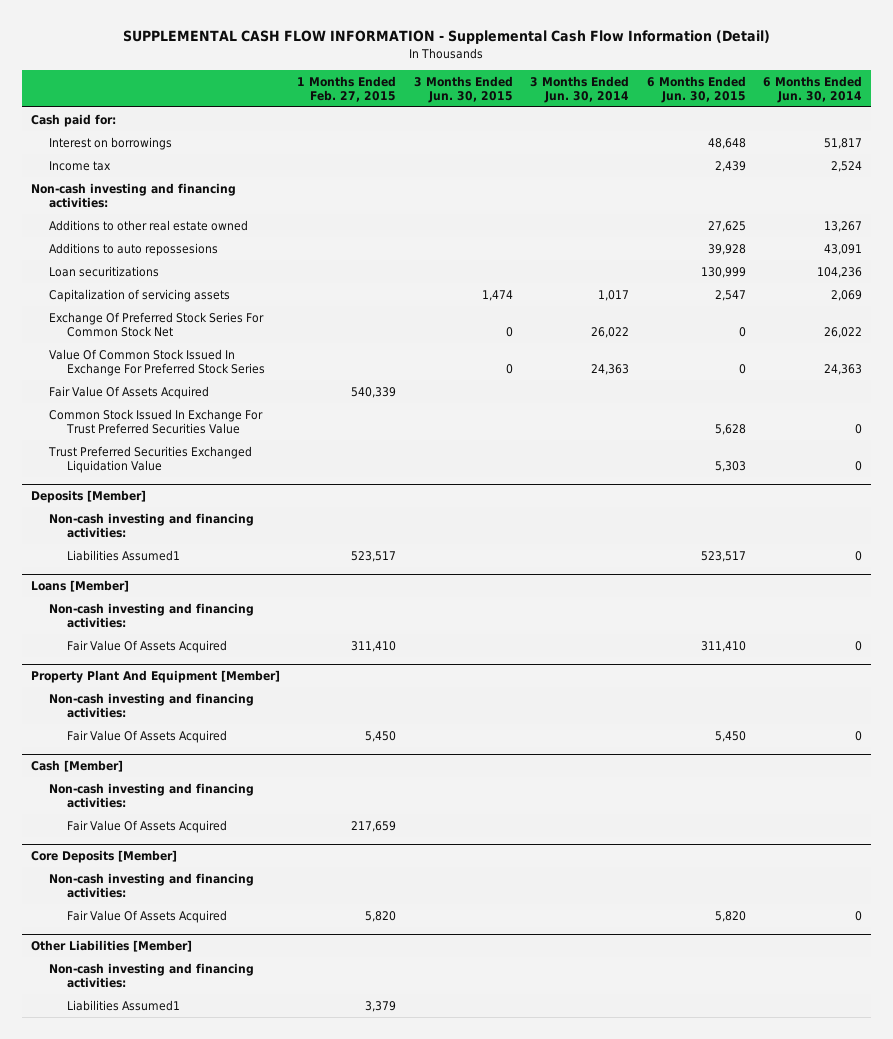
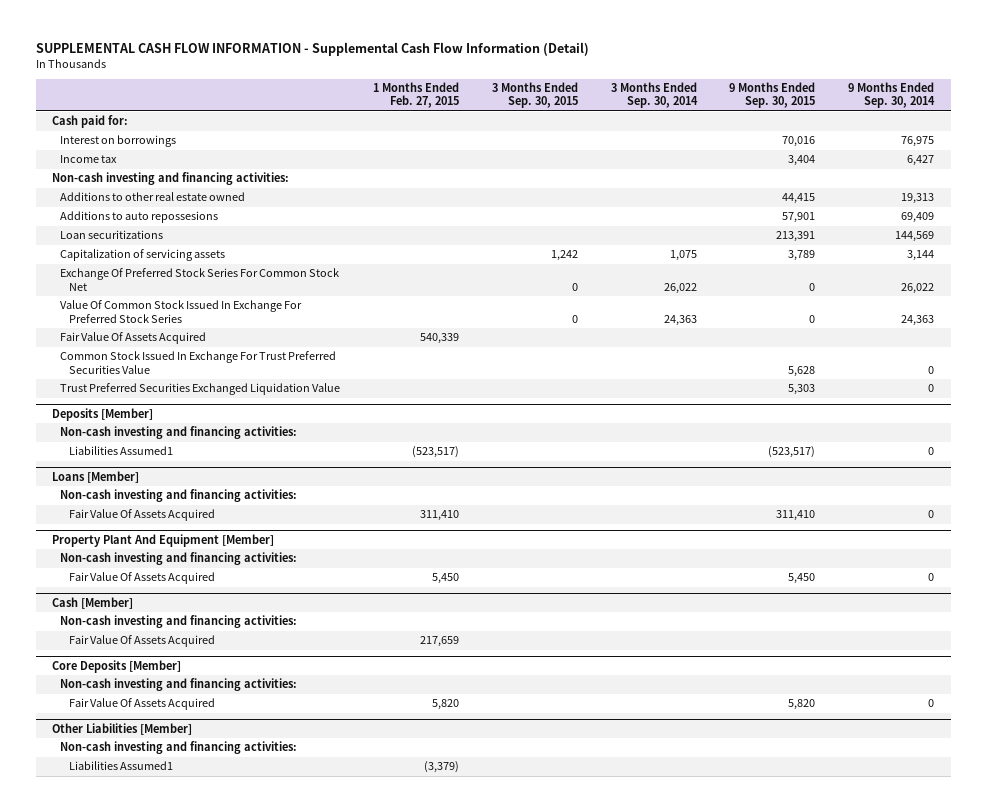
- | 1 Months Ended Feb. 27, 2015 | 3 Months Ended Jun. 30, 2015 | 3 Months Ended Jun. 30, 2014 | 6 Months Ended Jun. 30, 2015 | 6 Months Ended Jun. 30, 2014
+ | 1 Months Ended Feb. 27, 2015 | 3 Months Ended Sep. 30, 2015 | 3 Months Ended Sep. 30, 2014 | 9 Months Ended Sep. 30, 2015 | 9 Months Ended Sep. 30, 2014
@ Deposits [Member]
- Liabilities Assumed1 | 523,517 | | | 523,517 | 0
+ Liabilities Assumed1 | (523,517) | | | (523,517) | 0
@ Other Liabilities [Member]
- Liabilities Assumed1 | 3,379 | | | |
+ Liabilities Assumed1 | (3,379) | | | |

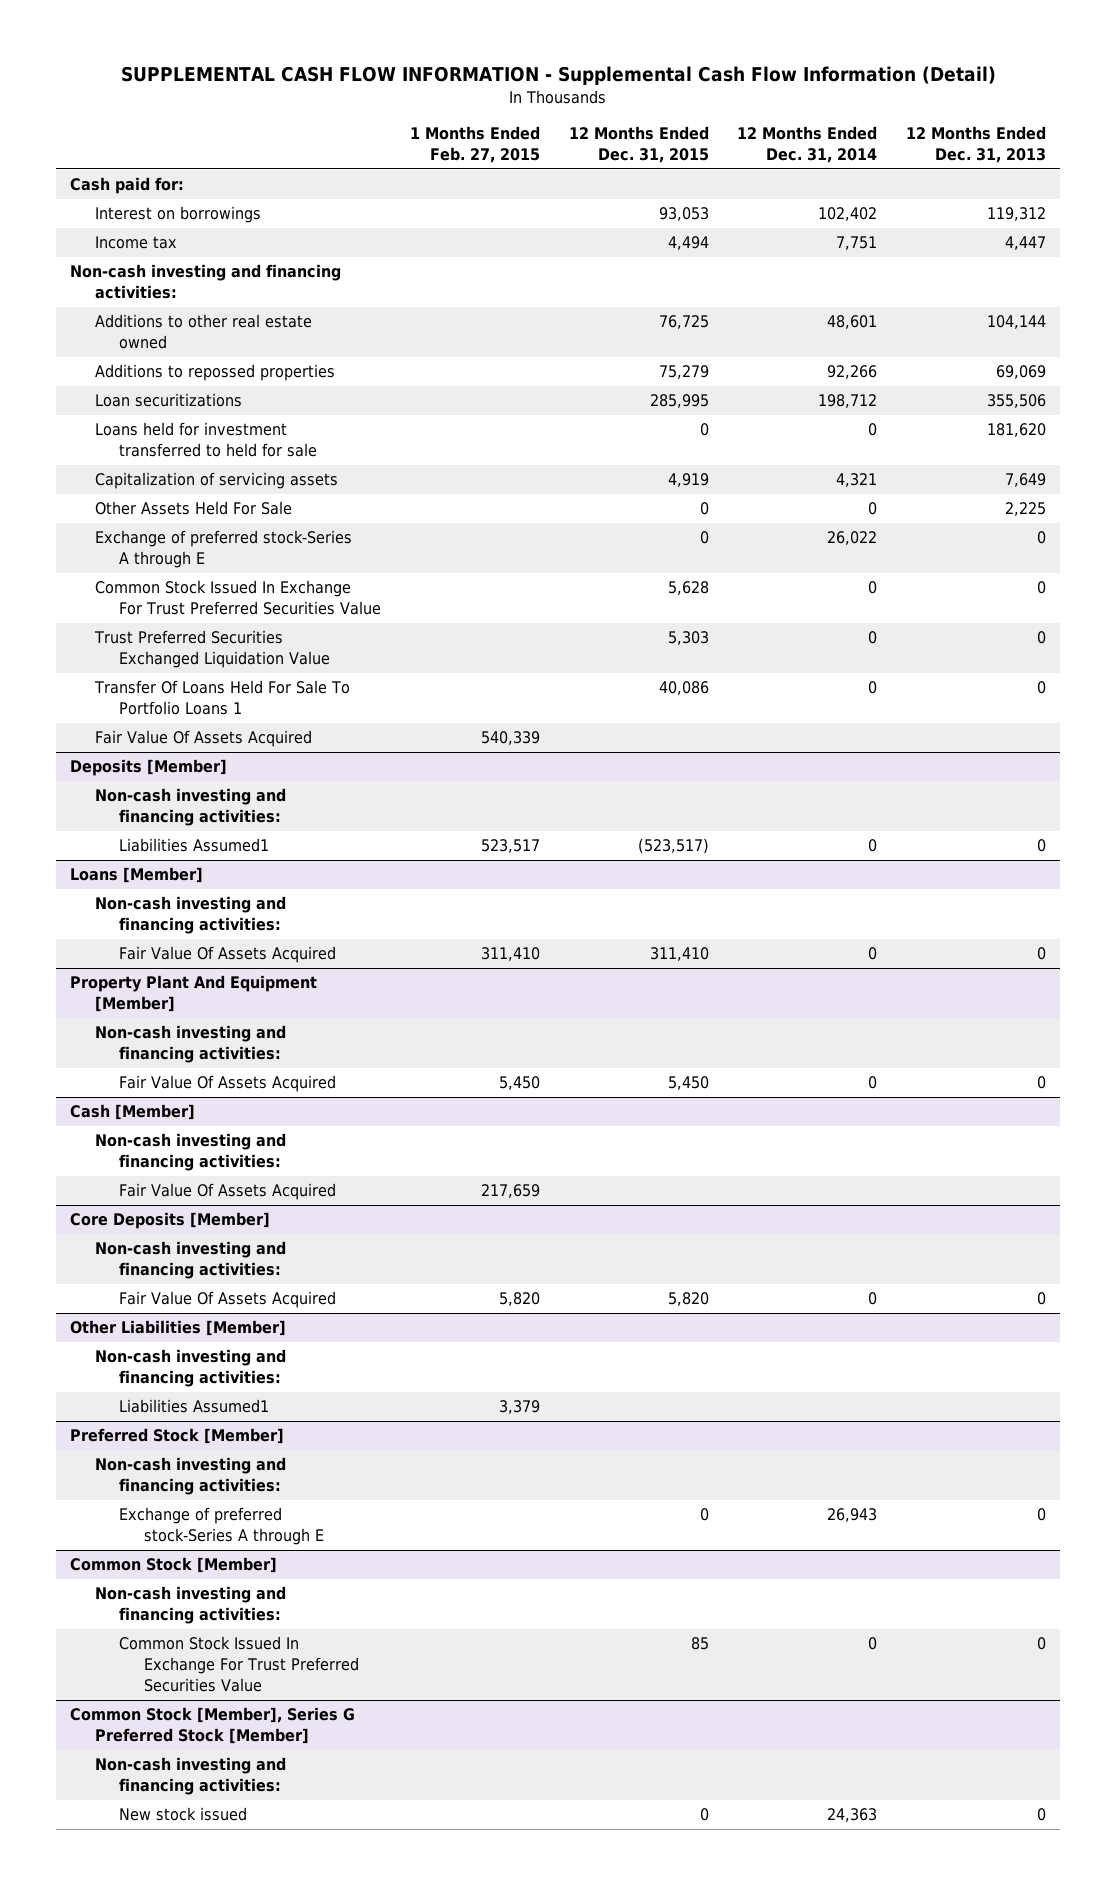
- | 1 Months Ended Feb. 27, 2015 | 3 Months Ended Sep. 30, 2015 | 3 Months Ended Sep. 30, 2014 | 9 Months Ended Sep. 30, 2015 | 9 Months Ended Sep. 30, 2014
+ | 1 Months Ended Feb. 27, 2015 | 12 Months Ended Dec. 31, 2015 | 12 Months Ended Dec. 31, 2014 | 12 Months Ended Dec. 31, 2013
- Additions to auto repossesions | | | | 57,901 | 69,409
+ Additions to repossed properties | | 75,279 | 92,266 | 69,069
+ Loans held for investment transferred to held for sale | | 0 | 0 | 181,620
- Exchange Of Preferred Stock Series For Common Stock Net | | 0 | 26,022 | 0 | 26,022
- Value Of Common Stock Issued In Exchange For Preferred Stock Series | | 0 | 24,363 | 0 | 24,363
+ Other Assets Held For Sale | | 0 | 0 | 2,225
+ Exchange of preferred stock-Series A through E | | 0 | 26,022 | 0
+ Transfer Of Loans Held For Sale To Portfolio Loans 1 | | 40,086 | 0 | 0
moved down: Fair Value Of Assets Acquired | 540,339 | | |
@ Deposits [Member]
- Liabilities Assumed1 | (523,517) | | | (523,517) | 0
+ Liabilities Assumed1 | 523,517 | (523,517) | 0 | 0
@ Other Liabilities [Member]
- Liabilities Assumed1 | (3,379) | | | |
+ Liabilities Assumed1 | 3,379 | | |
+ Preferred Stock [Member]
+ Non-cash investing and financing activities:
+ Exchange of preferred stock-Series A through E | | 0 | 26,943 | 0
+ Common Stock [Member]
+ Non-cash investing and financing activities:
+ Common Stock Issued In Exchange For Trust Preferred Securities Value | | 85 | 0 | 0
+ Common Stock [Member], Series G Preferred Stock [Member]
+ Non-cash investing and financing activities:
+ New stock issued | | 0 | 24,363 | 0

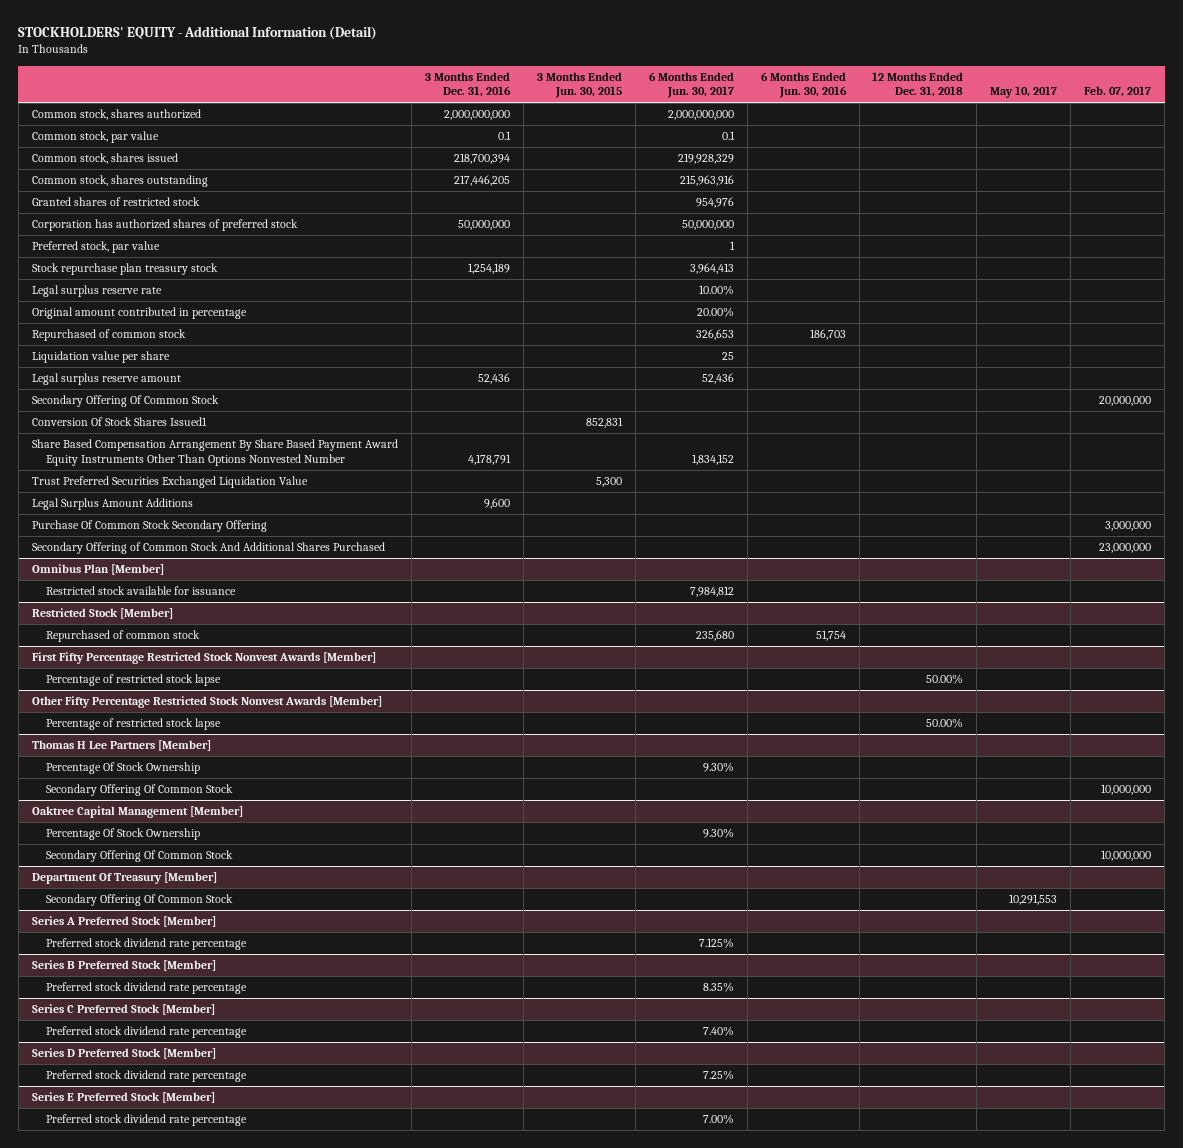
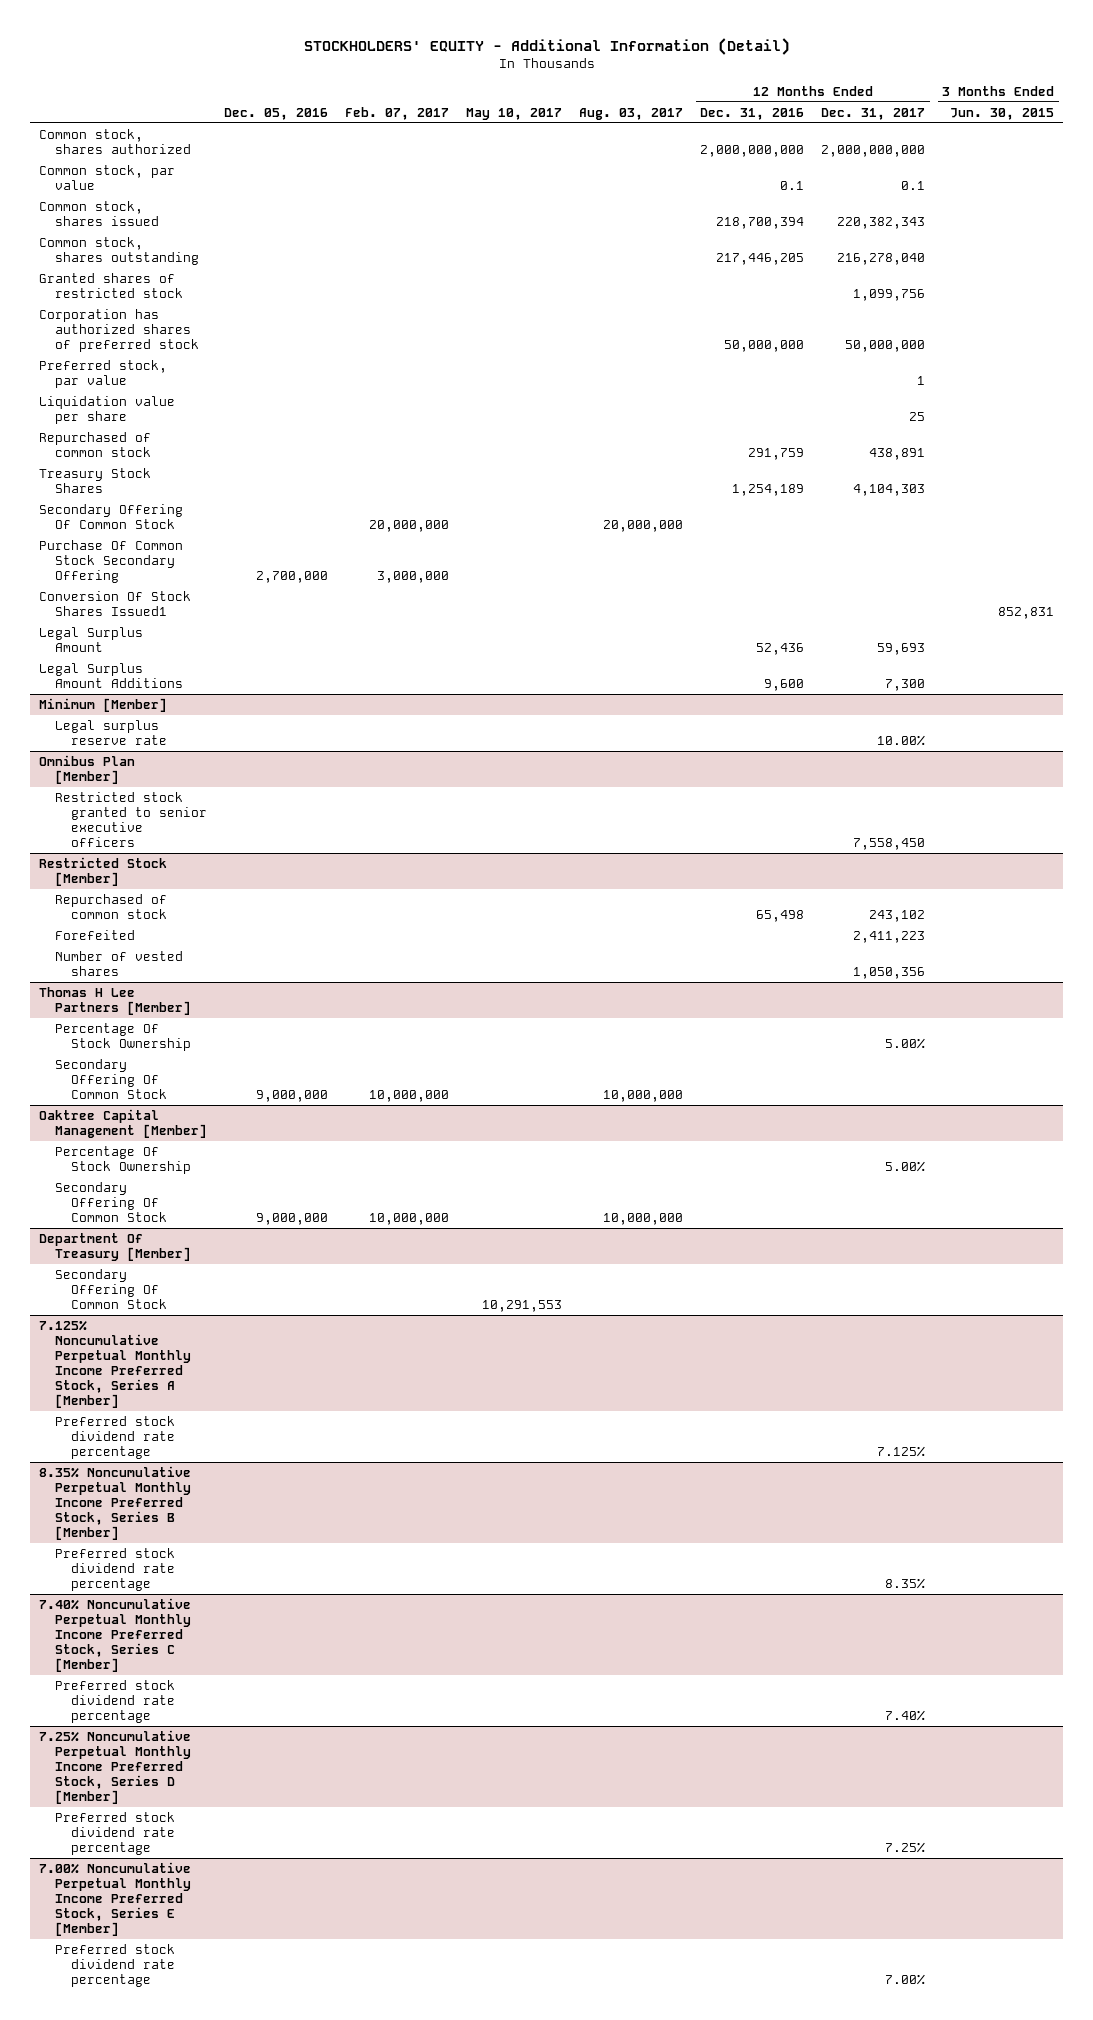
- | 3 Months Ended Dec. 31, 2016 | 3 Months Ended Jun. 30, 2015 | 6 Months Ended Jun. 30, 2017 | 6 Months Ended Jun. 30, 2016 | 12 Months Ended Dec. 31, 2018 | May 10, 2017 | Feb. 07, 2017
+ | Dec. 05, 2016 | Feb. 07, 2017 | May 10, 2017 | Aug. 03, 2017 | 12 Months Ended Dec. 31, 2016 | 12 Months Ended Dec. 31, 2017 | 3 Months Ended Jun. 30, 2015
- Stock repurchase plan treasury stock | 1,254,189 | | 3,964,413 | | | |
- Legal surplus reserve rate | | | 10.00% | | | |
- Original amount contributed in percentage | | | 20.00% | | | |
- Legal surplus reserve amount | 52,436 | | 52,436 | | | |
moved down: Repurchased of common stock | | | | | 291,759 | 438,891 |
+ Treasury Stock Shares | | | | | 1,254,189 | 4,104,303 |
moved up: Purchase Of Common Stock Secondary Offering | 2,700,000 | 3,000,000 | | | | |
- Share Based Compensation Arrangement By Share Based Payment Award Equity Instruments Other Than Options Nonvested Number | 4,178,791 | | 1,834,152 | | | |
- Trust Preferred Securities Exchanged Liquidation Value | | 5,300 | | | | |
+ Legal Surplus Amount | | | | | 52,436 | 59,693 |
- Secondary Offering of Common Stock And Additional Shares Purchased | | | | | | | 23,000,000
+ Minimum [Member]
+ Legal surplus reserve rate | | | | | | 10.00% |
@ Omnibus Plan [Member]
- Restricted stock available for issuance | | | 7,984,812 | | | |
+ Restricted stock granted to senior executive officers | | | | | | 7,558,450 |
- First Fifty Percentage Restricted Stock Nonvest Awards [Member]
- Percentage of restricted stock lapse | | | | | 50.00% | |
- Other Fifty Percentage Restricted Stock Nonvest Awards [Member]
- Percentage of restricted stock lapse | | | | | 50.00% | |
@ Restricted Stock [Member]
+ Forefeited | | | | | | 2,411,223 |
+ Number of vested shares | | | | | | 1,050,356 |
- Series A Preferred Stock [Member]
+ 7.125% Noncumulative Perpetual Monthly Income Preferred Stock, Series A [Member]
- Series B Preferred Stock [Member]
+ 8.35% Noncumulative Perpetual Monthly Income Preferred Stock, Series B [Member]
- Series C Preferred Stock [Member]
+ 7.40% Noncumulative Perpetual Monthly Income Preferred Stock, Series C [Member]
- Series D Preferred Stock [Member]
+ 7.25% Noncumulative Perpetual Monthly Income Preferred Stock, Series D [Member]
- Series E Preferred Stock [Member]
+ 7.00% Noncumulative Perpetual Monthly Income Preferred Stock, Series E [Member]

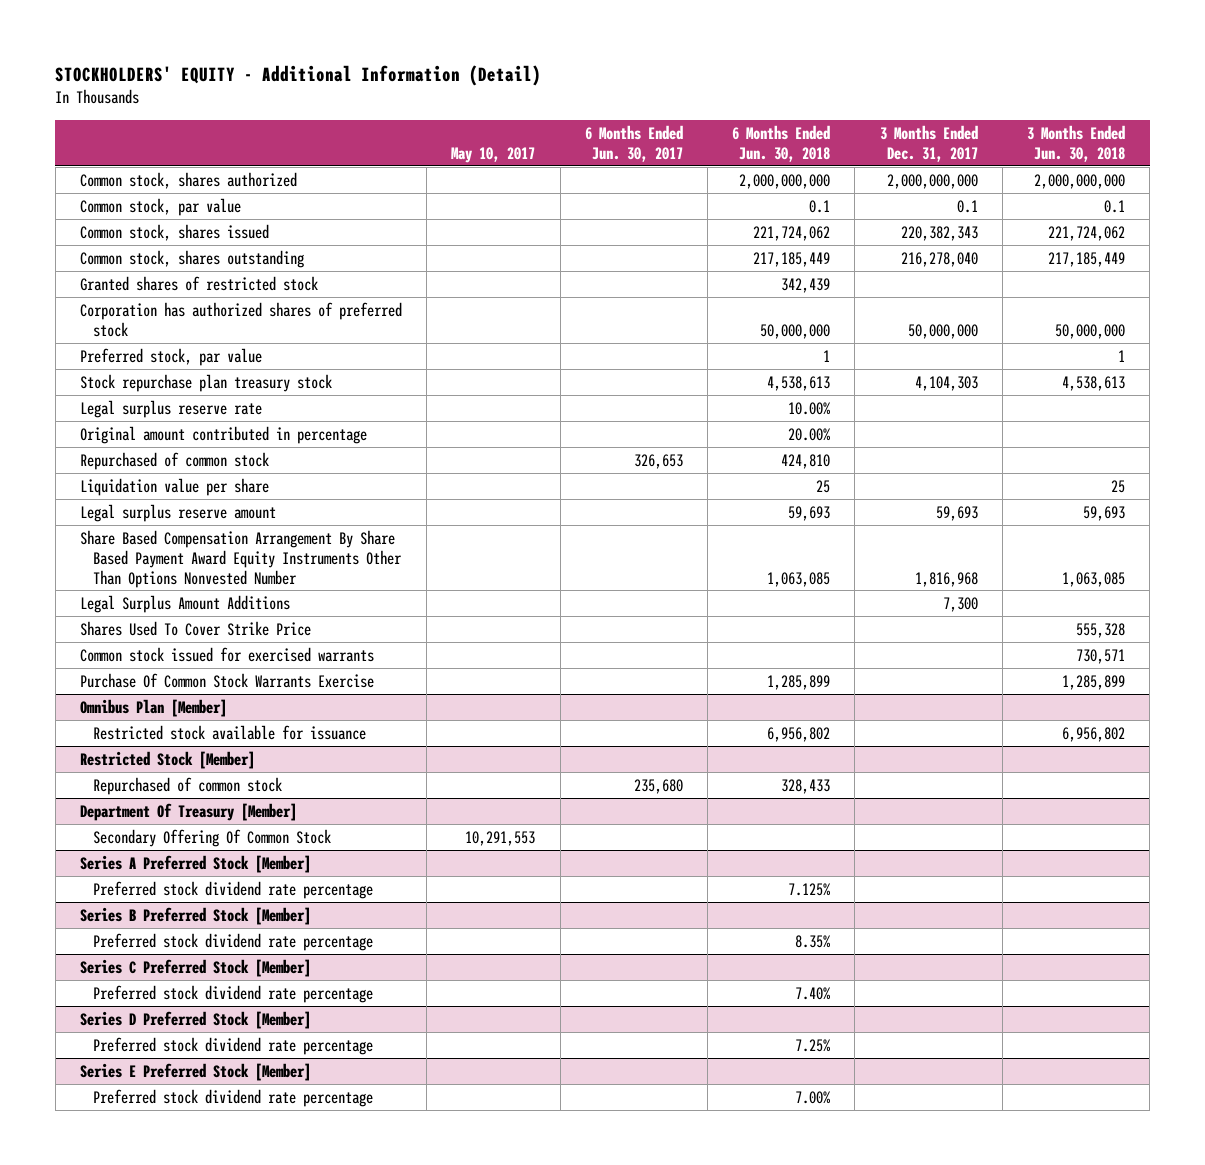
- | Dec. 05, 2016 | Feb. 07, 2017 | May 10, 2017 | Aug. 03, 2017 | 12 Months Ended Dec. 31, 2016 | 12 Months Ended Dec. 31, 2017 | 3 Months Ended Jun. 30, 2015
+ | May 10, 2017 | 6 Months Ended Jun. 30, 2017 | 6 Months Ended Jun. 30, 2018 | 3 Months Ended Dec. 31, 2017 | 3 Months Ended Jun. 30, 2018
+ Stock repurchase plan treasury stock | | | 4,538,613 | 4,104,303 | 4,538,613
+ Legal surplus reserve rate | | | 10.00% | |
+ Original amount contributed in percentage | | | 20.00% | |
- Treasury Stock Shares | | | | | 1,254,189 | 4,104,303 |
- Secondary Offering Of Common Stock | | 20,000,000 | | 20,000,000 | | |
- Purchase Of Common Stock Secondary Offering | 2,700,000 | 3,000,000 | | | | |
- Conversion Of Stock Shares Issued1 | | | | | | | 852,831
- Legal Surplus Amount | | | | | 52,436 | 59,693 |
moved down: Liquidation value per share | | | 25 | | 25
+ Legal surplus reserve amount | | | 59,693 | 59,693 | 59,693
+ Share Based Compensation Arrangement By Share Based Payment Award Equity Instruments Other Than Options Nonvested Number | | | 1,063,085 | 1,816,968 | 1,063,085
- Minimum [Member]
- Legal surplus reserve rate | | | | | | 10.00% |
+ Shares Used To Cover Strike Price | | | | | 555,328
+ Common stock issued for exercised warrants | | | | | 730,571
+ Purchase Of Common Stock Warrants Exercise | | | 1,285,899 | | 1,285,899
@ Omnibus Plan [Member]
- Restricted stock granted to senior executive officers | | | | | | 7,558,450 |
+ Restricted stock available for issuance | | | 6,956,802 | | 6,956,802
@ Restricted Stock [Member]
- Forefeited | | | | | | 2,411,223 |
- Number of vested shares | | | | | | 1,050,356 |
- Thomas H Lee Partners [Member]
- Percentage Of Stock Ownership | | | | | | 5.00% |
- Secondary Offering Of Common Stock | 9,000,000 | 10,000,000 | | 10,000,000 | | |
- Oaktree Capital Management [Member]
- Percentage Of Stock Ownership | | | | | | 5.00% |
- Secondary Offering Of Common Stock | 9,000,000 | 10,000,000 | | 10,000,000 | | |
- 7.125% Noncumulative Perpetual Monthly Income Preferred Stock, Series A [Member]
+ Series A Preferred Stock [Member]
- 8.35% Noncumulative Perpetual Monthly Income Preferred Stock, Series B [Member]
+ Series B Preferred Stock [Member]
- 7.40% Noncumulative Perpetual Monthly Income Preferred Stock, Series C [Member]
+ Series C Preferred Stock [Member]
- 7.25% Noncumulative Perpetual Monthly Income Preferred Stock, Series D [Member]
+ Series D Preferred Stock [Member]
- 7.00% Noncumulative Perpetual Monthly Income Preferred Stock, Series E [Member]
+ Series E Preferred Stock [Member]

